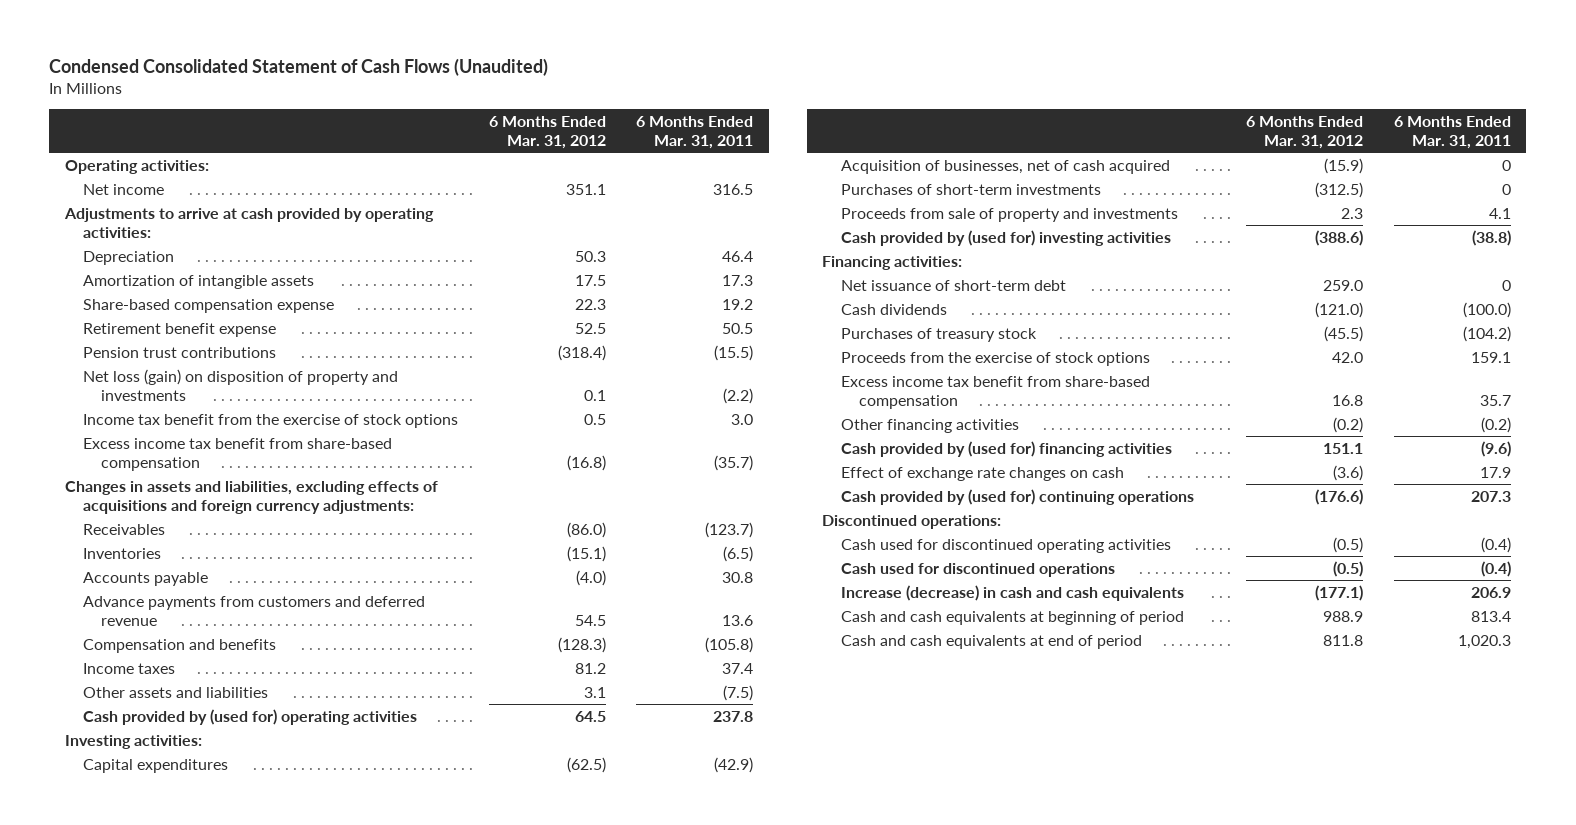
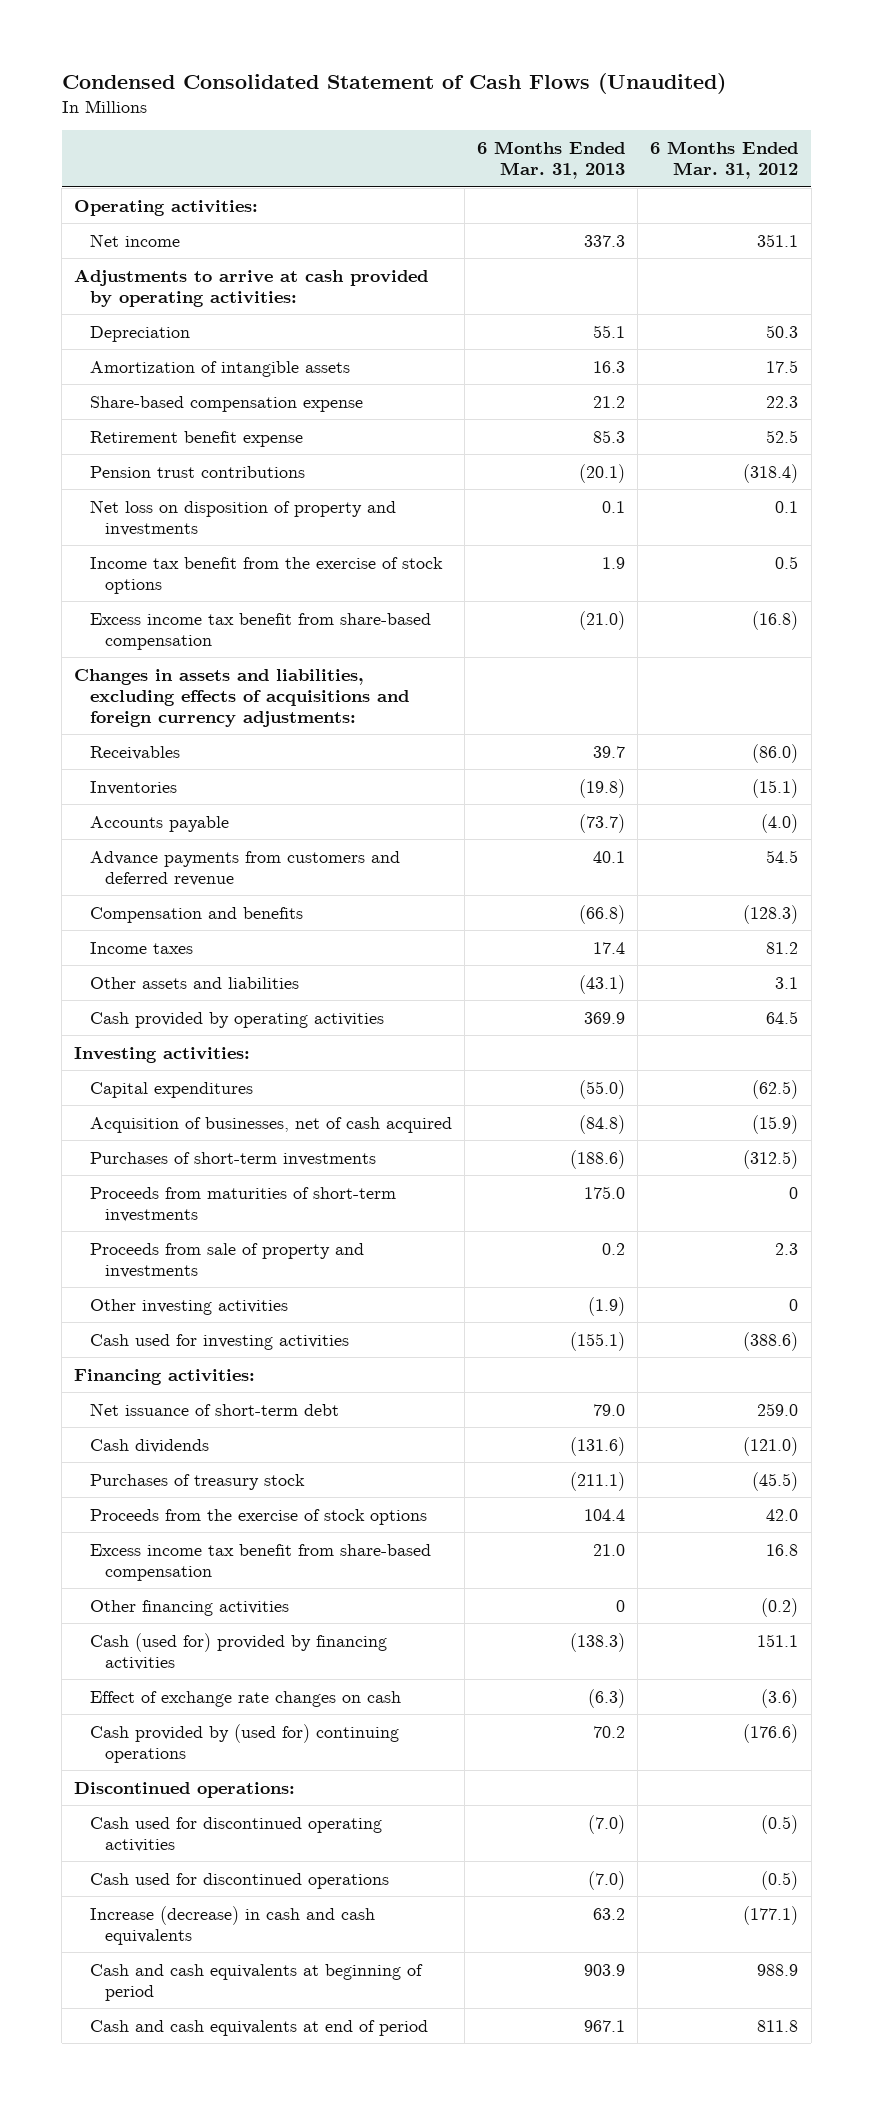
- | 6 Months Ended Mar. 31, 2012 | 6 Months Ended Mar. 31, 2011
+ | 6 Months Ended Mar. 31, 2013 | 6 Months Ended Mar. 31, 2012
- Net loss (gain) on disposition of property and investments | 0.1 | (2.2)
+ Net loss on disposition of property and investments | 0.1 | 0.1
- Cash provided by (used for) operating activities | 64.5 | 237.8
+ Cash provided by operating activities | 369.9 | 64.5
+ Proceeds from maturities of short-term investments | 175.0 | 0
- Cash provided by (used for) investing activities | (388.6) | (38.8)
+ Other investing activities | (1.9) | 0
+ Cash used for investing activities | (155.1) | (388.6)
- Cash provided by (used for) financing activities | 151.1 | (9.6)
+ Cash (used for) provided by financing activities | (138.3) | 151.1

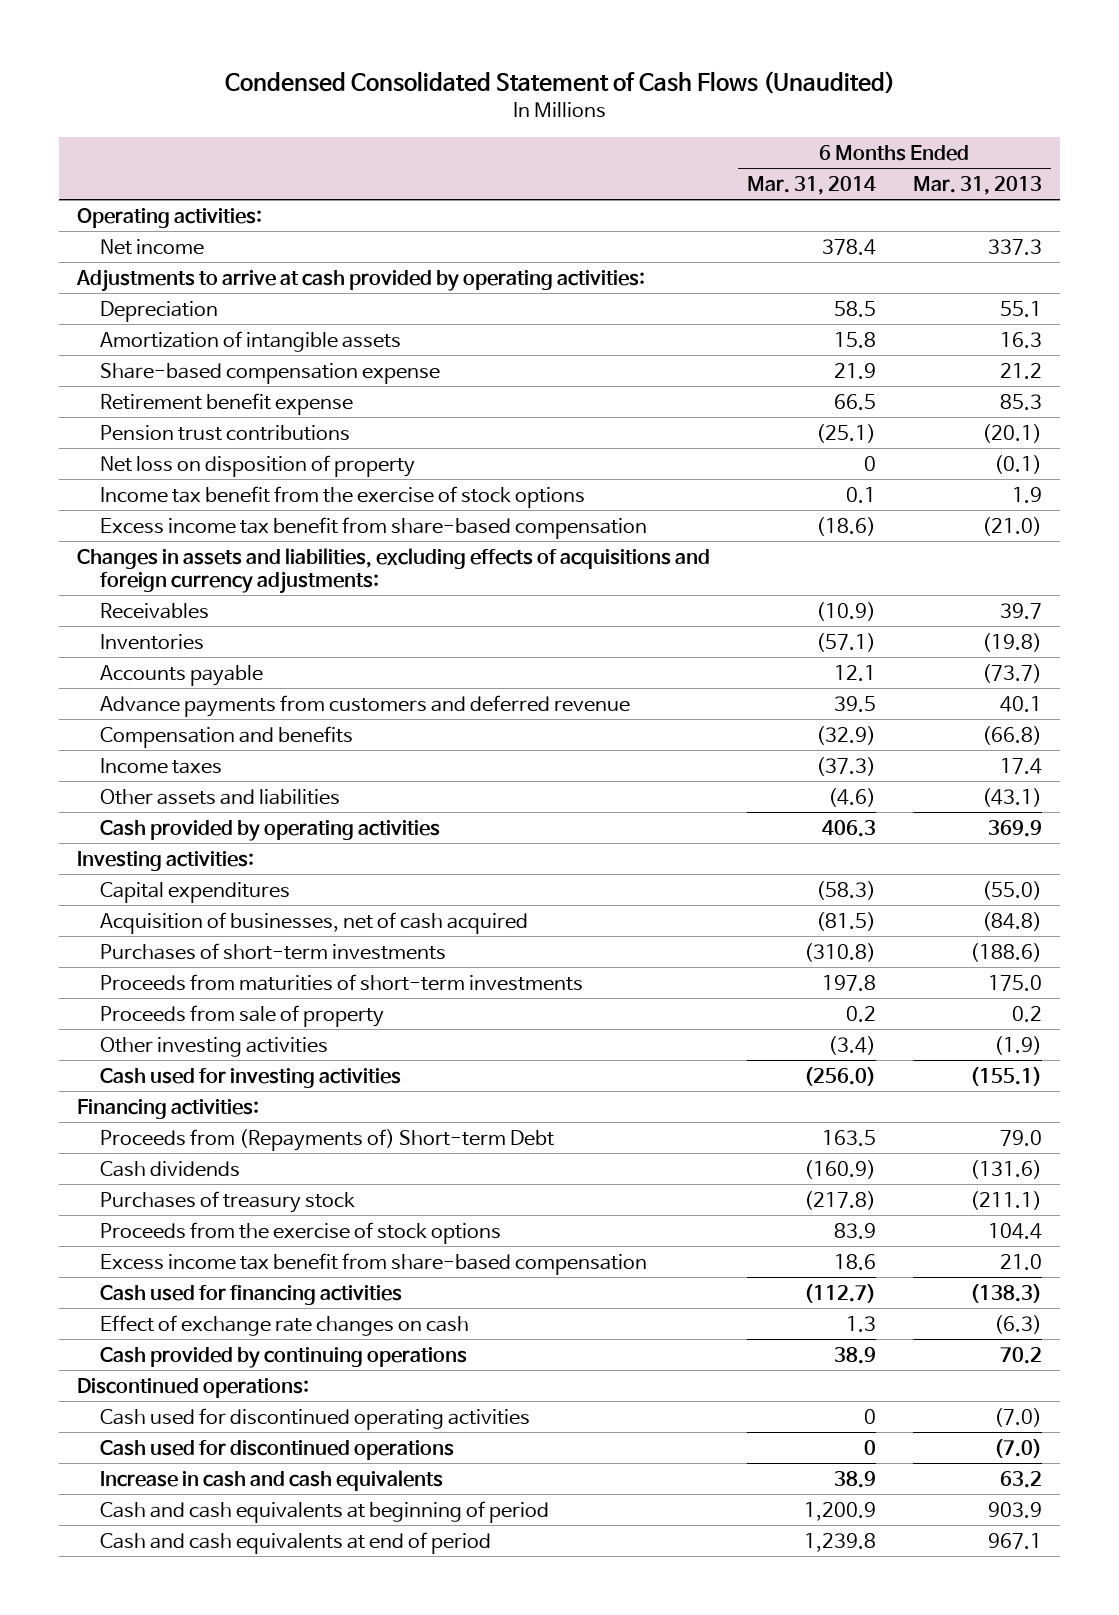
- | 6 Months Ended Mar. 31, 2013 | 6 Months Ended Mar. 31, 2012
+ | 6 Months Ended Mar. 31, 2014 | 6 Months Ended Mar. 31, 2013
- Net loss on disposition of property and investments | 0.1 | 0.1
+ Net loss on disposition of property | 0 | (0.1)
- Proceeds from sale of property and investments | 0.2 | 2.3
+ Proceeds from sale of property | 0.2 | 0.2
- Net issuance of short-term debt | 79.0 | 259.0
+ Proceeds from (Repayments of) Short-term Debt | 163.5 | 79.0
- Other financing activities | 0 | (0.2)
- Cash (used for) provided by financing activities | (138.3) | 151.1
+ Cash used for financing activities | (112.7) | (138.3)
- Cash provided by (used for) continuing operations | 70.2 | (176.6)
+ Cash provided by continuing operations | 38.9 | 70.2
- Increase (decrease) in cash and cash equivalents | 63.2 | (177.1)
+ Increase in cash and cash equivalents | 38.9 | 63.2

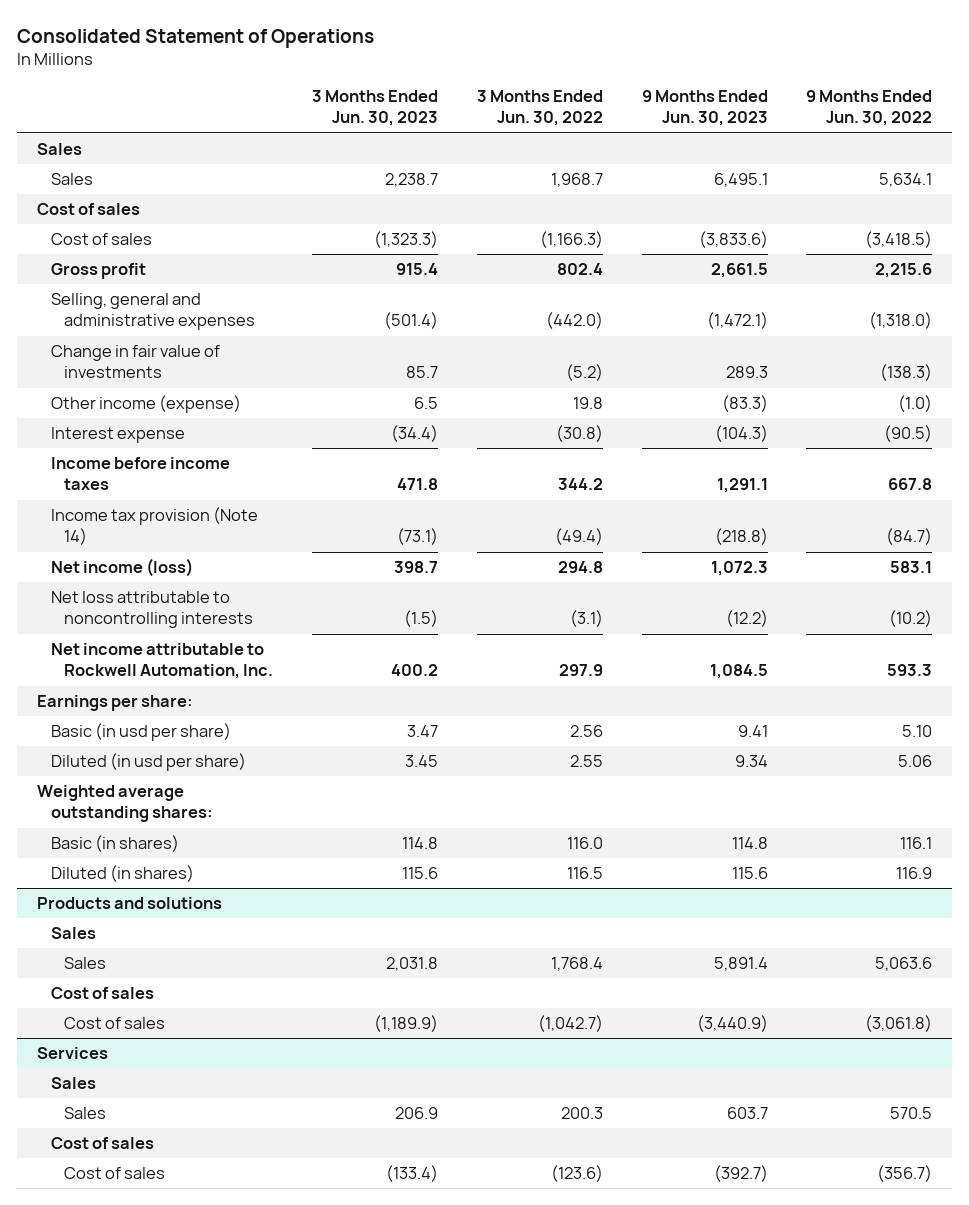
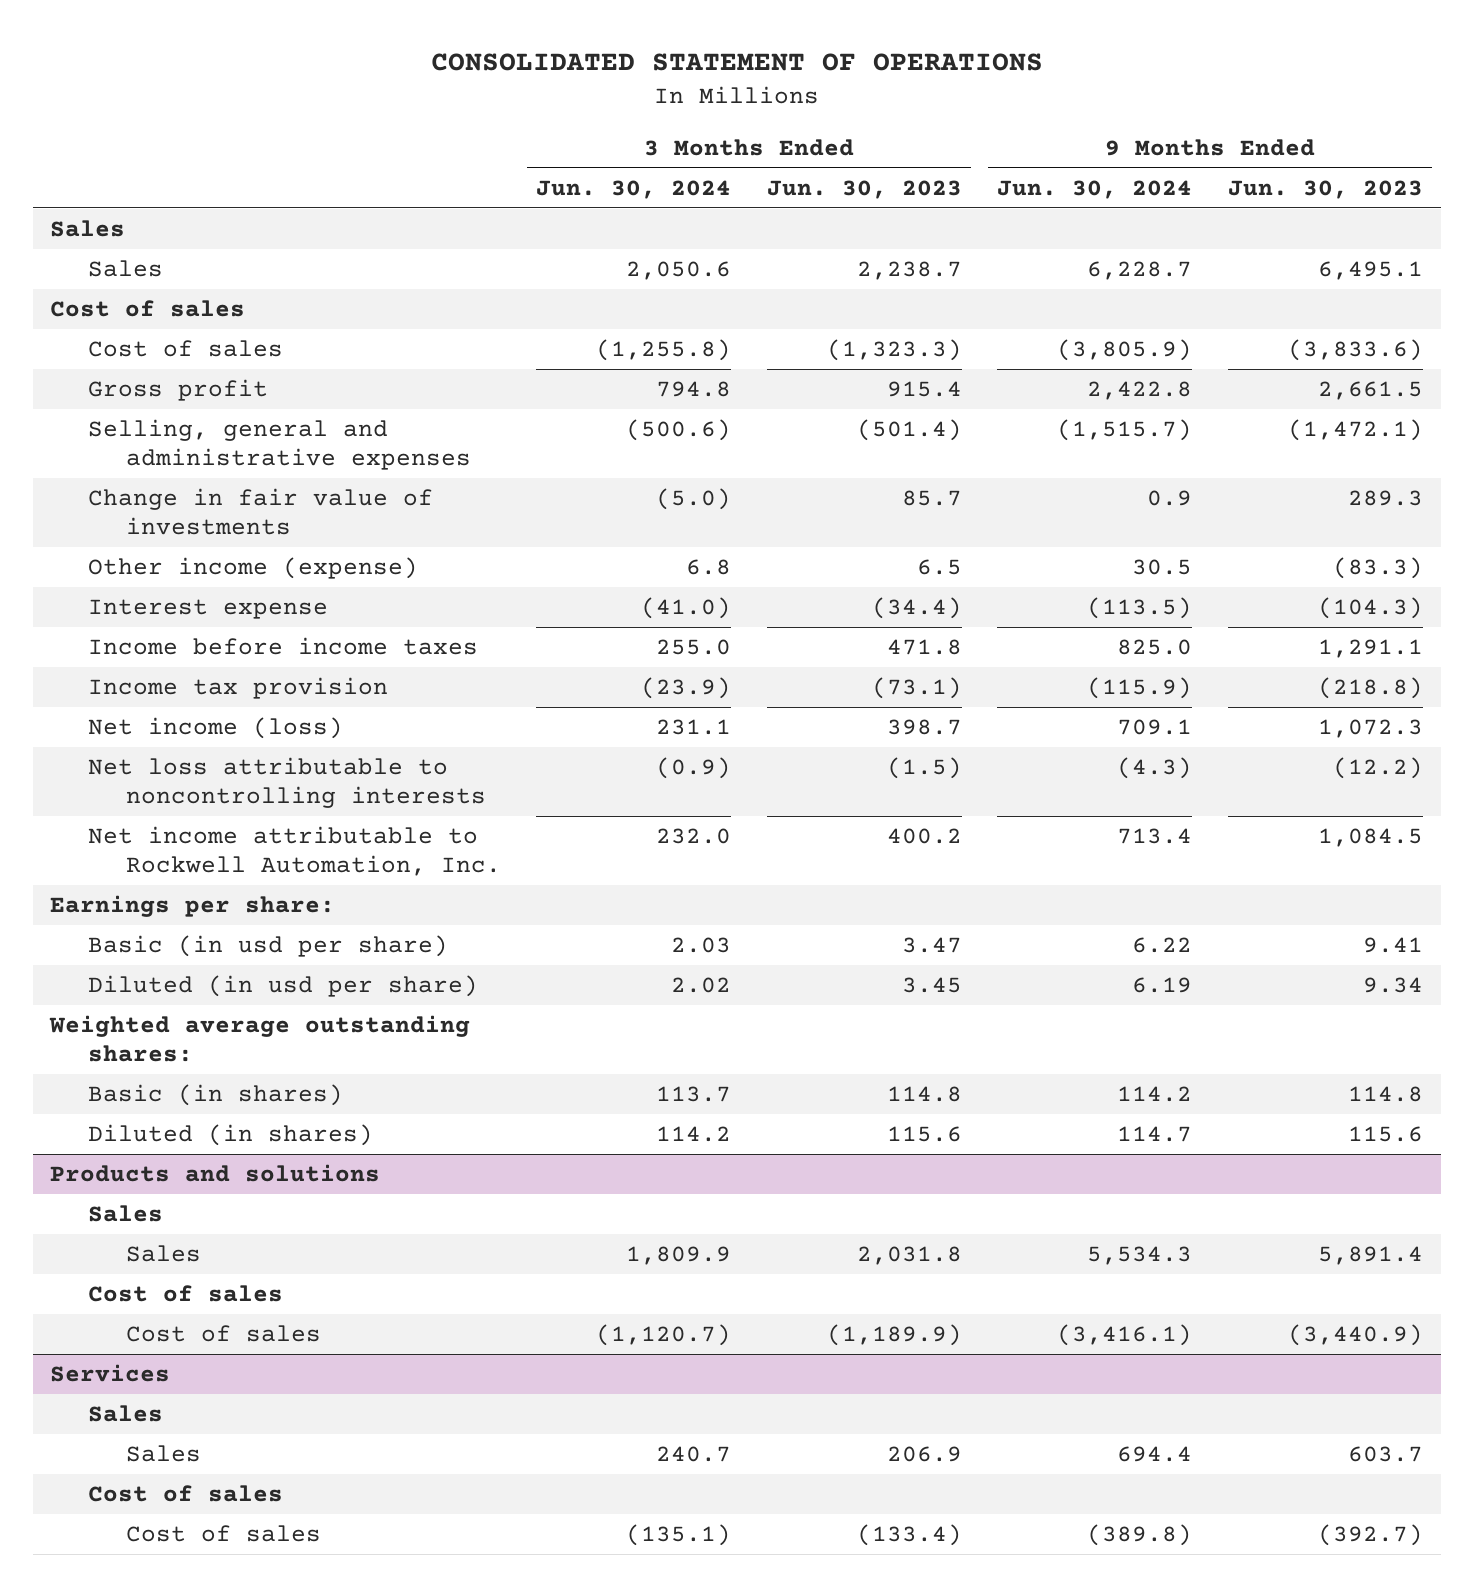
- Consolidated Statement of Operations
+ CONSOLIDATED STATEMENT OF OPERATIONS
- | 3 Months Ended Jun. 30, 2023 | 3 Months Ended Jun. 30, 2022 | 9 Months Ended Jun. 30, 2023 | 9 Months Ended Jun. 30, 2022
+ | 3 Months Ended Jun. 30, 2024 | 3 Months Ended Jun. 30, 2023 | 9 Months Ended Jun. 30, 2024 | 9 Months Ended Jun. 30, 2023
- Income tax provision (Note 14) | (73.1) | (49.4) | (218.8) | (84.7)
+ Income tax provision | (23.9) | (73.1) | (115.9) | (218.8)

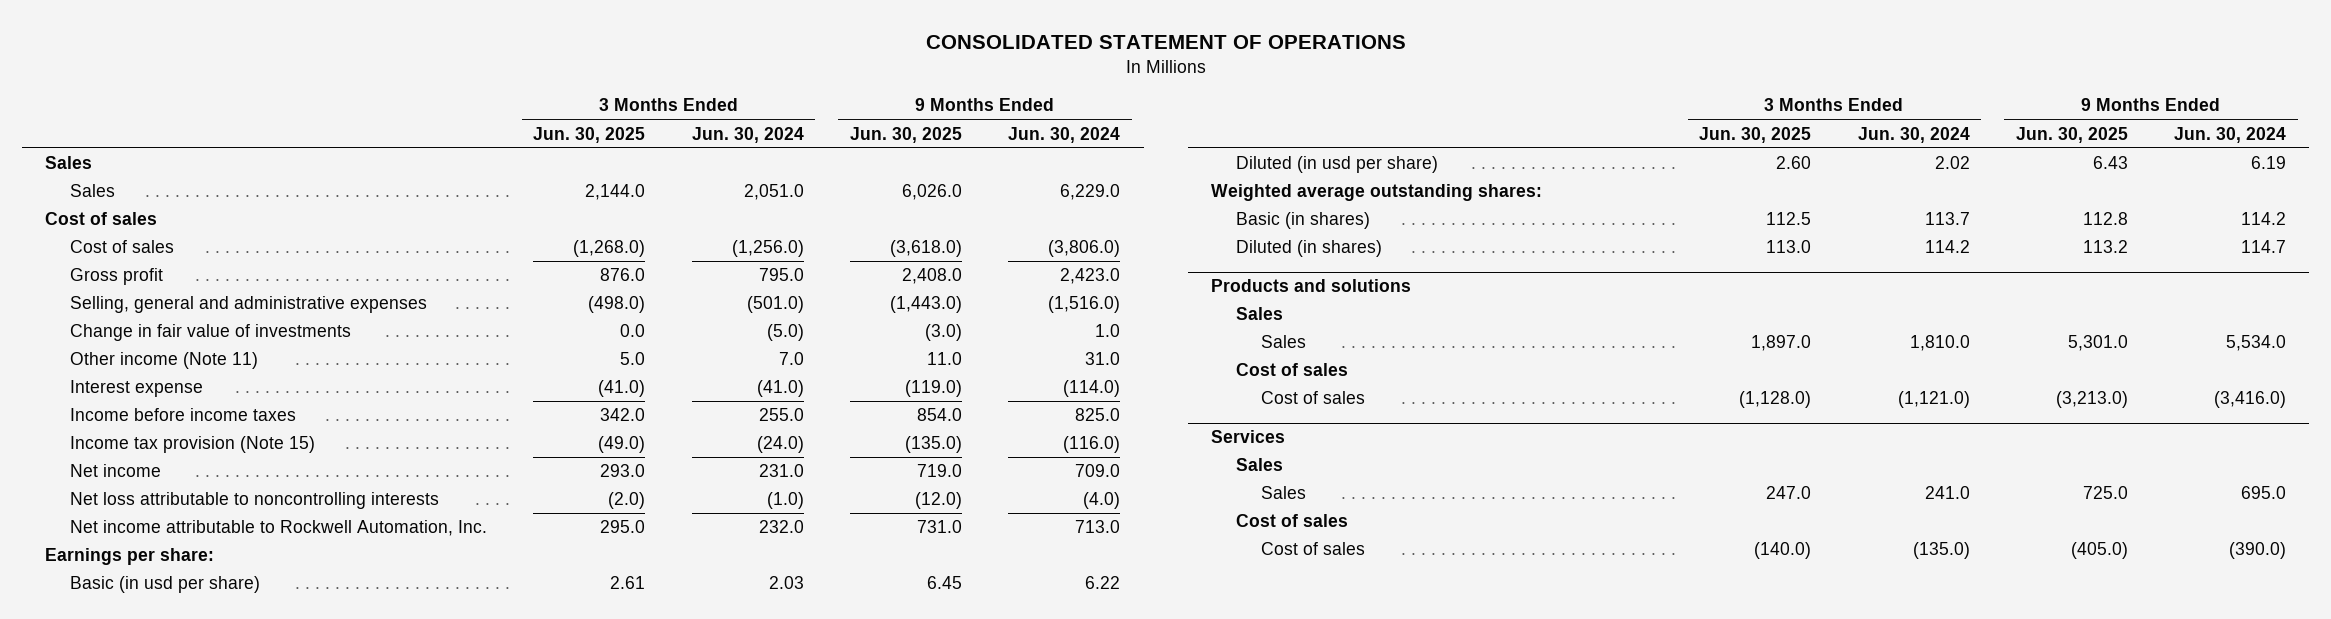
- | 3 Months Ended Jun. 30, 2024 | 3 Months Ended Jun. 30, 2023 | 9 Months Ended Jun. 30, 2024 | 9 Months Ended Jun. 30, 2023
+ | 3 Months Ended Jun. 30, 2025 | 3 Months Ended Jun. 30, 2024 | 9 Months Ended Jun. 30, 2025 | 9 Months Ended Jun. 30, 2024
- Sales | 2,050.6 | 2,238.7 | 6,228.7 | 6,495.1
+ Sales | 2,144.0 | 2,051.0 | 6,026.0 | 6,229.0
- Cost of sales | (1,255.8) | (1,323.3) | (3,805.9) | (3,833.6)
- Gross profit | 794.8 | 915.4 | 2,422.8 | 2,661.5
- Selling, general and administrative expenses | (500.6) | (501.4) | (1,515.7) | (1,472.1)
- Change in fair value of investments | (5.0) | 85.7 | 0.9 | 289.3
- Other income (expense) | 6.8 | 6.5 | 30.5 | (83.3)
- Interest expense | (41.0) | (34.4) | (113.5) | (104.3)
+ Cost of sales | (1,268.0) | (1,256.0) | (3,618.0) | (3,806.0)
+ Gross profit | 876.0 | 795.0 | 2,408.0 | 2,423.0
+ Selling, general and administrative expenses | (498.0) | (501.0) | (1,443.0) | (1,516.0)
+ Change in fair value of investments | 0.0 | (5.0) | (3.0) | 1.0
+ Other income (Note 11) | 5.0 | 7.0 | 11.0 | 31.0
+ Interest expense | (41.0) | (41.0) | (119.0) | (114.0)
- Income tax provision | (23.9) | (73.1) | (115.9) | (218.8)
- Net income (loss) | 231.1 | 398.7 | 709.1 | 1,072.3
- Net loss attributable to noncontrolling interests | (0.9) | (1.5) | (4.3) | (12.2)
- Net income attributable to Rockwell Automation, Inc. | 232.0 | 400.2 | 713.4 | 1,084.5
+ Income tax provision (Note 15) | (49.0) | (24.0) | (135.0) | (116.0)
+ Net income | 293.0 | 231.0 | 719.0 | 709.0
+ Net loss attributable to noncontrolling interests | (2.0) | (1.0) | (12.0) | (4.0)
+ Net income attributable to Rockwell Automation, Inc. | 295.0 | 232.0 | 731.0 | 713.0
@ Products and solutions
- Sales | 1,809.9 | 2,031.8 | 5,534.3 | 5,891.4
+ Sales | 1,897.0 | 1,810.0 | 5,301.0 | 5,534.0
- Cost of sales | (1,120.7) | (1,189.9) | (3,416.1) | (3,440.9)
+ Cost of sales | (1,128.0) | (1,121.0) | (3,213.0) | (3,416.0)
@ Services
- Sales | 240.7 | 206.9 | 694.4 | 603.7
+ Sales | 247.0 | 241.0 | 725.0 | 695.0
- Cost of sales | (135.1) | (133.4) | (389.8) | (392.7)
+ Cost of sales | (140.0) | (135.0) | (405.0) | (390.0)

